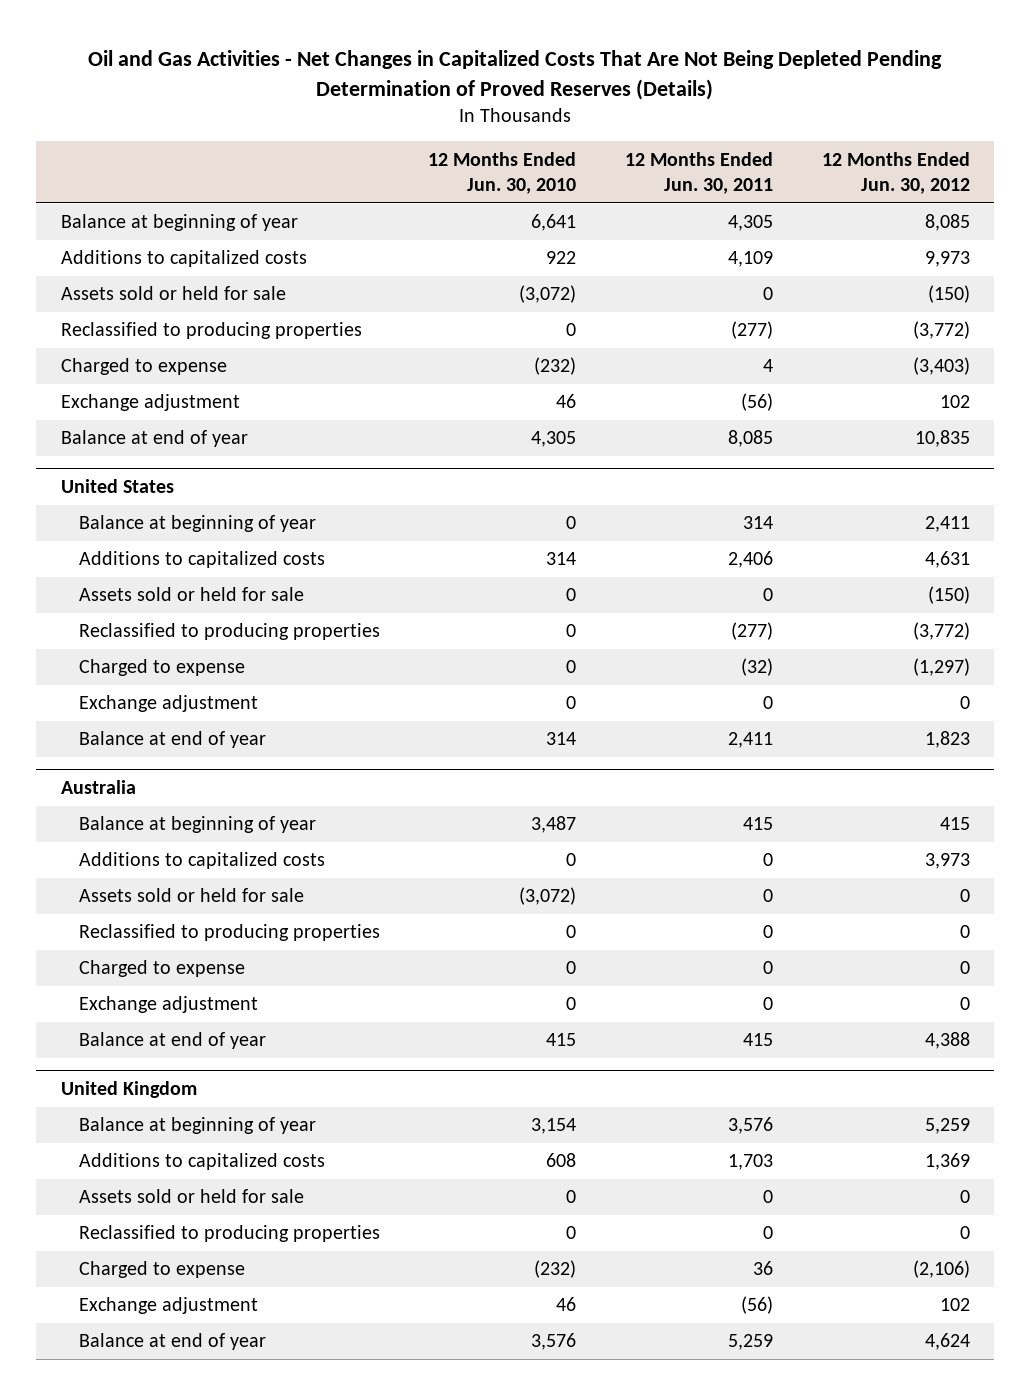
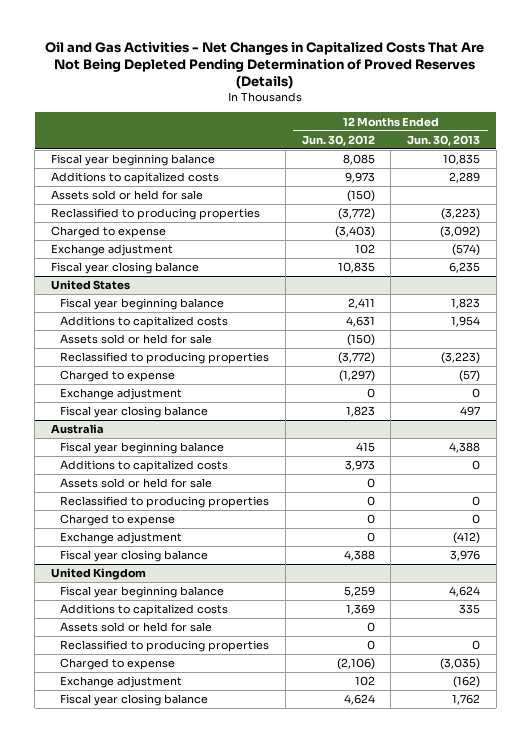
- | 12 Months Ended Jun. 30, 2010 | 12 Months Ended Jun. 30, 2011 | 12 Months Ended Jun. 30, 2012
+ | 12 Months Ended Jun. 30, 2012 | 12 Months Ended Jun. 30, 2013
- Balance at beginning of year | 6,641 | 4,305 | 8,085
+ Fiscal year beginning balance | 8,085 | 10,835
- Balance at end of year | 4,305 | 8,085 | 10,835
+ Fiscal year closing balance | 10,835 | 6,235
@ United States
- Balance at beginning of year | 0 | 314 | 2,411
+ Fiscal year beginning balance | 2,411 | 1,823
- Balance at end of year | 314 | 2,411 | 1,823
+ Fiscal year closing balance | 1,823 | 497
@ Australia
- Balance at beginning of year | 3,487 | 415 | 415
+ Fiscal year beginning balance | 415 | 4,388
- Balance at end of year | 415 | 415 | 4,388
+ Fiscal year closing balance | 4,388 | 3,976
@ United Kingdom
- Balance at beginning of year | 3,154 | 3,576 | 5,259
+ Fiscal year beginning balance | 5,259 | 4,624
- Balance at end of year | 3,576 | 5,259 | 4,624
+ Fiscal year closing balance | 4,624 | 1,762

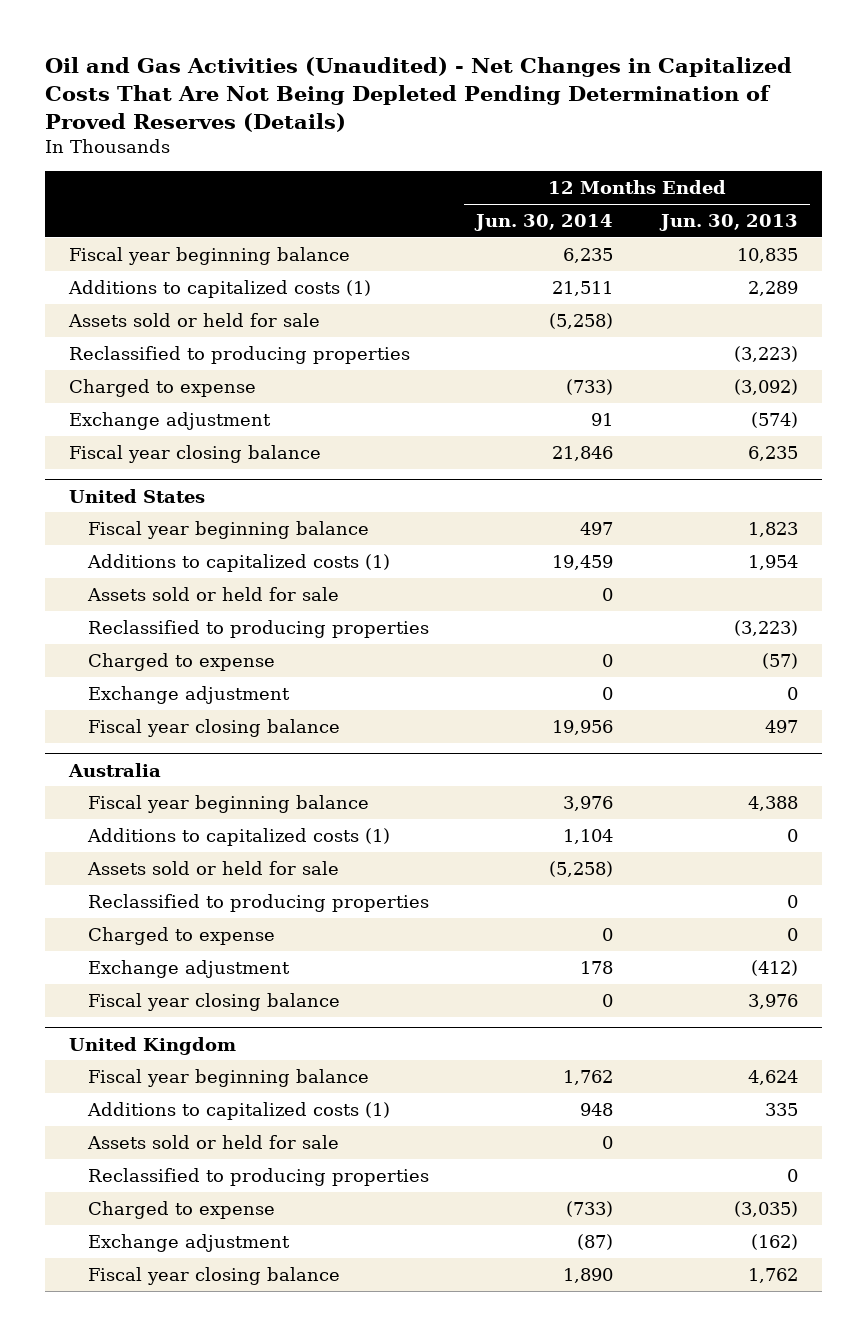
- Oil and Gas Activities - Net Changes in Capitalized Costs That Are Not Being Depleted Pending Determination of Proved Reserves (Details)
+ Oil and Gas Activities (Unaudited) - Net Changes in Capitalized Costs That Are Not Being Depleted Pending Determination of Proved Reserves (Details)
- | 12 Months Ended Jun. 30, 2012 | 12 Months Ended Jun. 30, 2013
+ | 12 Months Ended Jun. 30, 2014 | 12 Months Ended Jun. 30, 2013
- Additions to capitalized costs | 9,973 | 2,289
+ Additions to capitalized costs (1) | 21,511 | 2,289
@ United States
- Additions to capitalized costs | 4,631 | 1,954
+ Additions to capitalized costs (1) | 19,459 | 1,954
@ Australia
- Additions to capitalized costs | 3,973 | 0
+ Additions to capitalized costs (1) | 1,104 | 0
@ United Kingdom
- Additions to capitalized costs | 1,369 | 335
+ Additions to capitalized costs (1) | 948 | 335

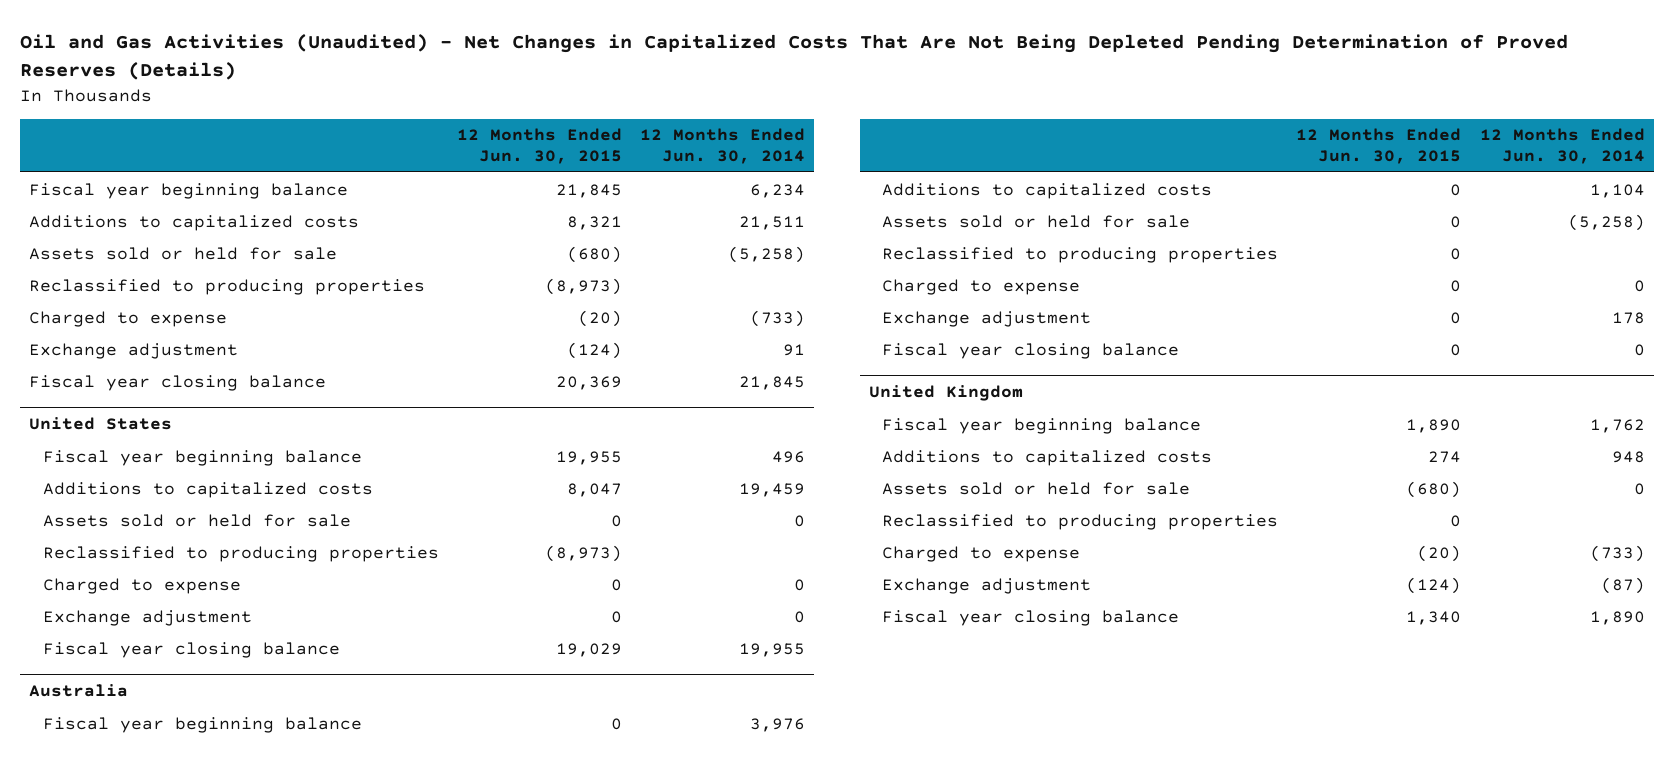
- | 12 Months Ended Jun. 30, 2014 | 12 Months Ended Jun. 30, 2013
+ | 12 Months Ended Jun. 30, 2015 | 12 Months Ended Jun. 30, 2014
- Fiscal year beginning balance | 6,235 | 10,835
- Additions to capitalized costs (1) | 21,511 | 2,289
+ Fiscal year beginning balance | 21,845 | 6,234
+ Additions to capitalized costs | 8,321 | 21,511
- Fiscal year closing balance | 21,846 | 6,235
+ Fiscal year closing balance | 20,369 | 21,845
@ United States
- Fiscal year beginning balance | 497 | 1,823
- Additions to capitalized costs (1) | 19,459 | 1,954
+ Fiscal year beginning balance | 19,955 | 496
+ Additions to capitalized costs | 8,047 | 19,459
- Fiscal year closing balance | 19,956 | 497
+ Fiscal year closing balance | 19,029 | 19,955
@ Australia
- Additions to capitalized costs (1) | 1,104 | 0
+ Additions to capitalized costs | 0 | 1,104
@ United Kingdom
- Additions to capitalized costs (1) | 948 | 335
+ Additions to capitalized costs | 274 | 948

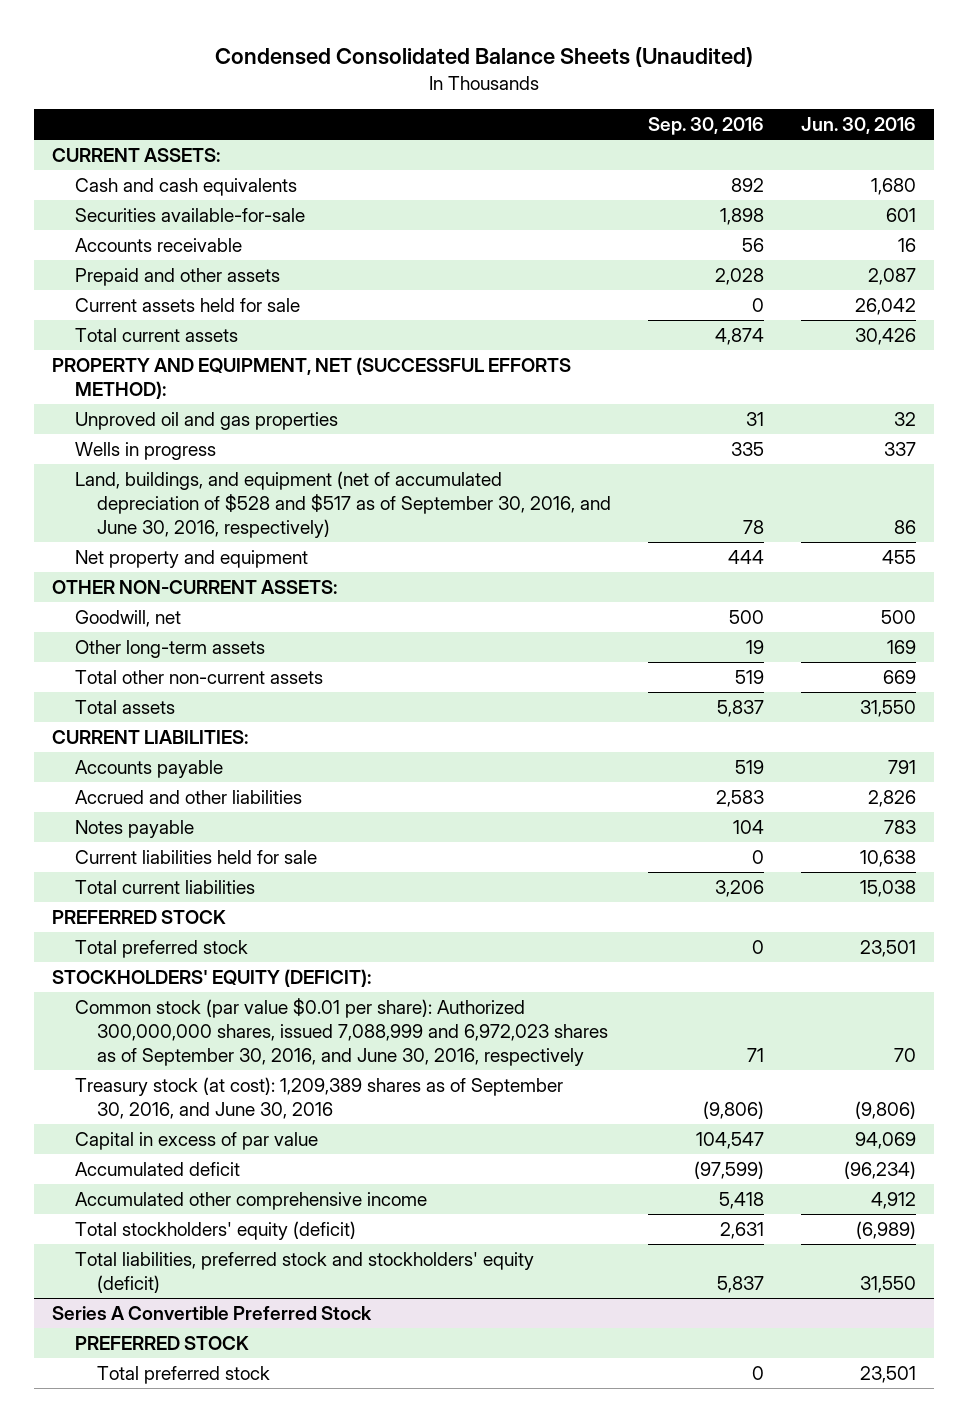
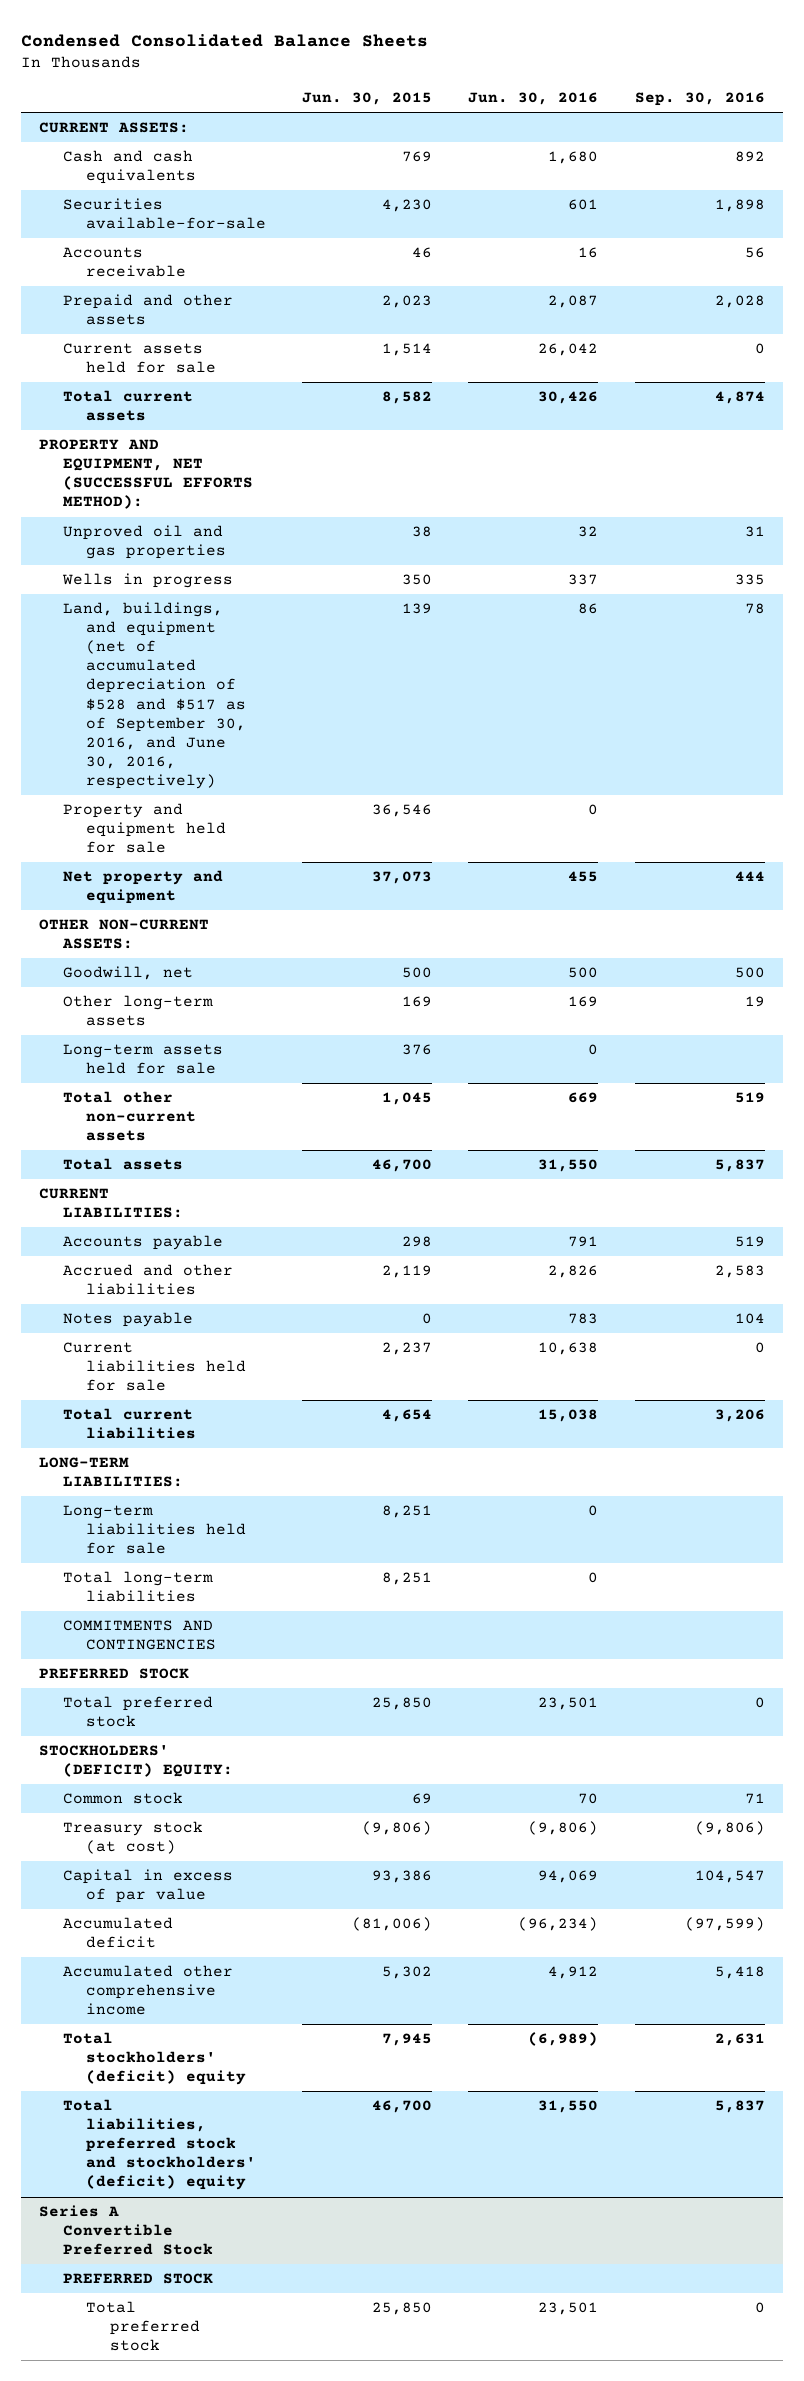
- Condensed Consolidated Balance Sheets (Unaudited)
+ Condensed Consolidated Balance Sheets
- | Sep. 30, 2016 | Jun. 30, 2016
+ | Jun. 30, 2015 | Jun. 30, 2016 | Sep. 30, 2016
+ Property and equipment held for sale | 36,546 | 0 |
+ Long-term assets held for sale | 376 | 0 |
+ LONG-TERM LIABILITIES:
+ Long-term liabilities held for sale | 8,251 | 0 |
+ Total long-term liabilities | 8,251 | 0 |
+ COMMITMENTS AND CONTINGENCIES
- STOCKHOLDERS' EQUITY (DEFICIT):
- Common stock (par value $0.01 per share): Authorized 300,000,000 shares, issued 7,088,999 and 6,972,023 shares as of September 30, 2016, and June 30, 2016, respectively | 71 | 70
- Treasury stock (at cost): 1,209,389 shares as of September 30, 2016, and June 30, 2016 | (9,806) | (9,806)
+ STOCKHOLDERS' (DEFICIT) EQUITY:
+ Common stock | 69 | 70 | 71
+ Treasury stock (at cost) | (9,806) | (9,806) | (9,806)
- Total stockholders' equity (deficit) | 2,631 | (6,989)
- Total liabilities, preferred stock and stockholders' equity (deficit) | 5,837 | 31,550
+ Total stockholders' (deficit) equity | 7,945 | (6,989) | 2,631
+ Total liabilities, preferred stock and stockholders' (deficit) equity | 46,700 | 31,550 | 5,837

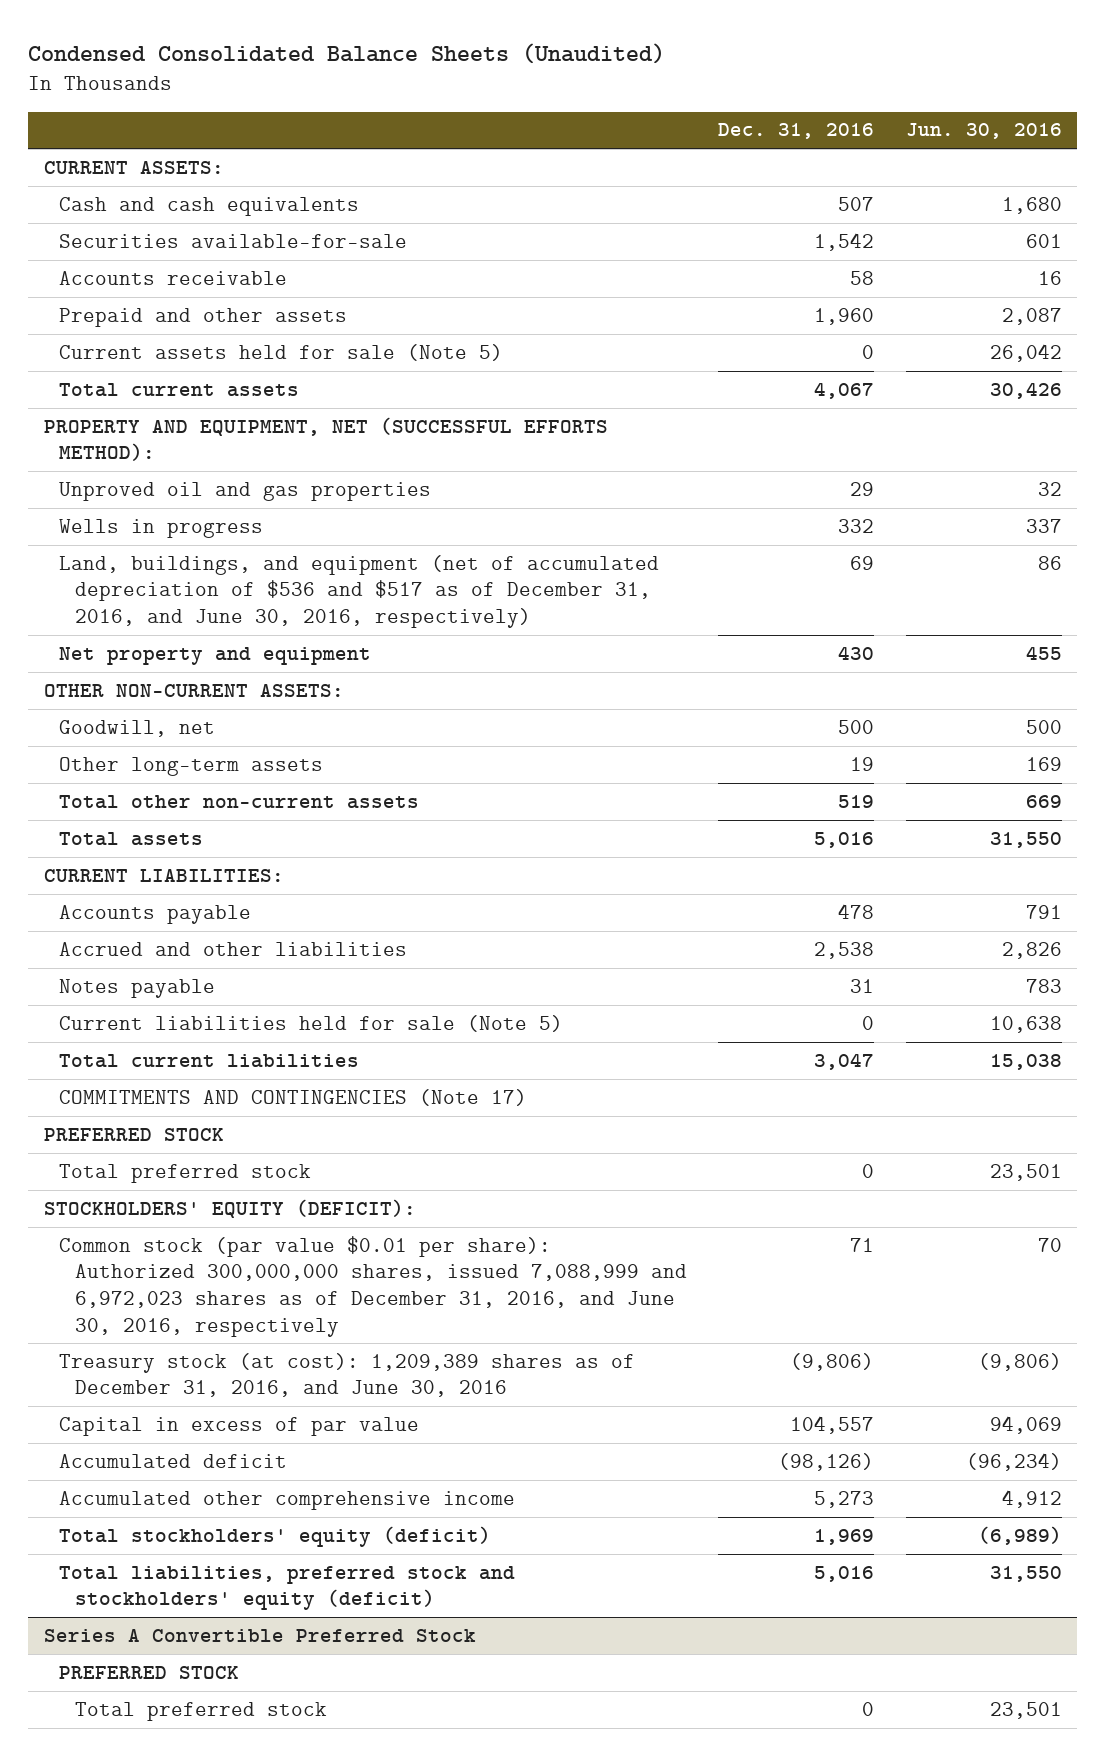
- Condensed Consolidated Balance Sheets
+ Condensed Consolidated Balance Sheets (Unaudited)
- | Jun. 30, 2015 | Jun. 30, 2016 | Sep. 30, 2016
+ | Dec. 31, 2016 | Jun. 30, 2016
- Current assets held for sale | 1,514 | 26,042 | 0
+ Current assets held for sale (Note 5) | 0 | 26,042
- Land, buildings, and equipment (net of accumulated depreciation of $528 and $517 as of September 30, 2016, and June 30, 2016, respectively) | 139 | 86 | 78
- Property and equipment held for sale | 36,546 | 0 |
+ Land, buildings, and equipment (net of accumulated depreciation of $536 and $517 as of December 31, 2016, and June 30, 2016, respectively) | 69 | 86
- Long-term assets held for sale | 376 | 0 |
- Current liabilities held for sale | 2,237 | 10,638 | 0
+ Current liabilities held for sale (Note 5) | 0 | 10,638
- LONG-TERM LIABILITIES:
- Long-term liabilities held for sale | 8,251 | 0 |
- Total long-term liabilities | 8,251 | 0 |
- COMMITMENTS AND CONTINGENCIES
+ COMMITMENTS AND CONTINGENCIES (Note 17)
- STOCKHOLDERS' (DEFICIT) EQUITY:
- Common stock | 69 | 70 | 71
- Treasury stock (at cost) | (9,806) | (9,806) | (9,806)
+ STOCKHOLDERS' EQUITY (DEFICIT):
+ Common stock (par value $0.01 per share): Authorized 300,000,000 shares, issued 7,088,999 and 6,972,023 shares as of December 31, 2016, and June 30, 2016, respectively | 71 | 70
+ Treasury stock (at cost): 1,209,389 shares as of December 31, 2016, and June 30, 2016 | (9,806) | (9,806)
- Total stockholders' (deficit) equity | 7,945 | (6,989) | 2,631
- Total liabilities, preferred stock and stockholders' (deficit) equity | 46,700 | 31,550 | 5,837
+ Total stockholders' equity (deficit) | 1,969 | (6,989)
+ Total liabilities, preferred stock and stockholders' equity (deficit) | 5,016 | 31,550

